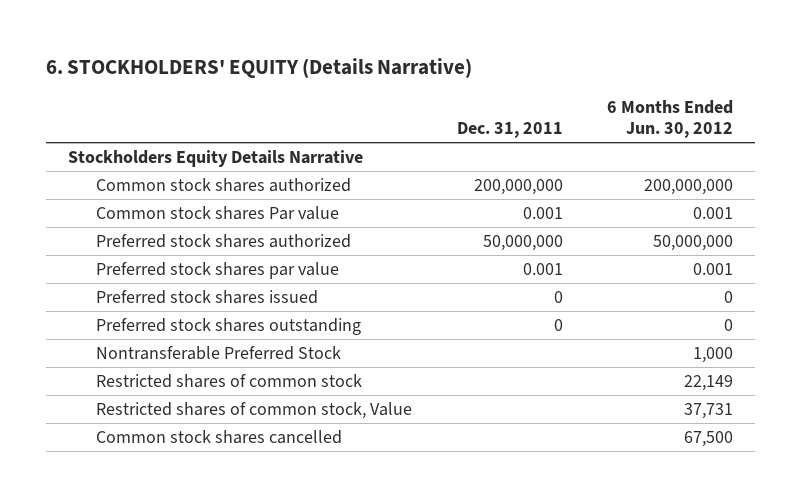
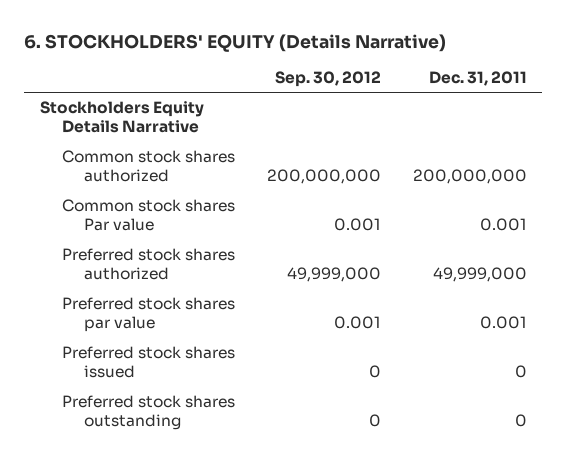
- | Dec. 31, 2011 | 6 Months Ended Jun. 30, 2012
+ | Sep. 30, 2012 | Dec. 31, 2011
- Preferred stock shares authorized | 50,000,000 | 50,000,000
+ Preferred stock shares authorized | 49,999,000 | 49,999,000
- Nontransferable Preferred Stock | | 1,000
- Restricted shares of common stock | | 22,149
- Restricted shares of common stock, Value | | 37,731
- Common stock shares cancelled | | 67,500

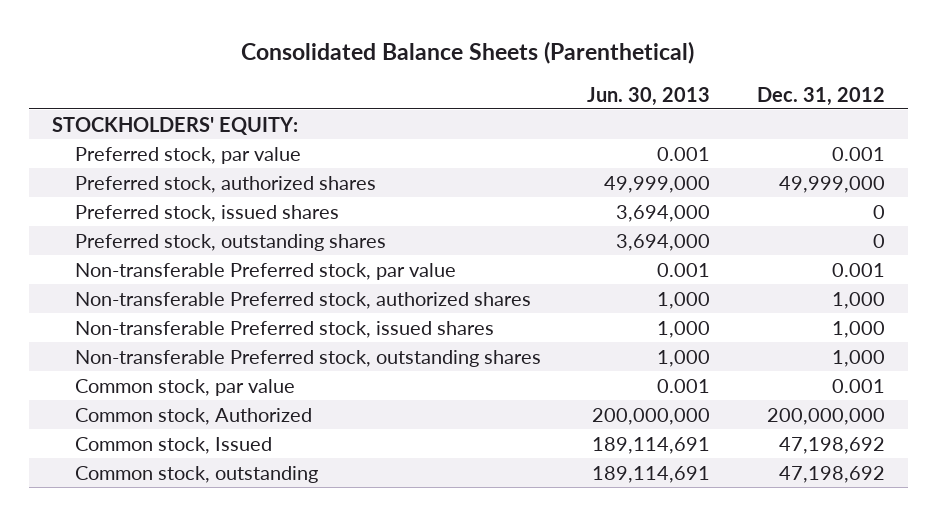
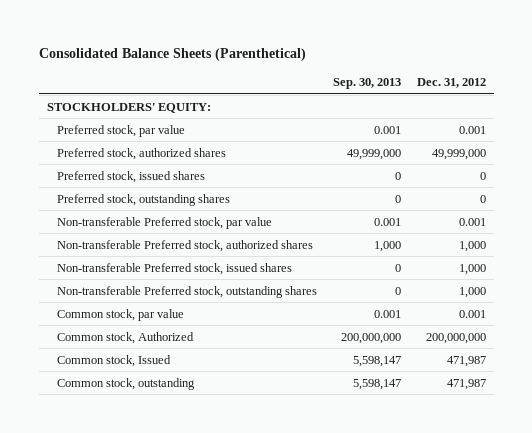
- | Jun. 30, 2013 | Dec. 31, 2012
+ | Sep. 30, 2013 | Dec. 31, 2012
- Common stock, Issued | 189,114,691 | 47,198,692
- Common stock, outstanding | 189,114,691 | 47,198,692
+ Common stock, Issued | 5,598,147 | 471,987
+ Common stock, outstanding | 5,598,147 | 471,987

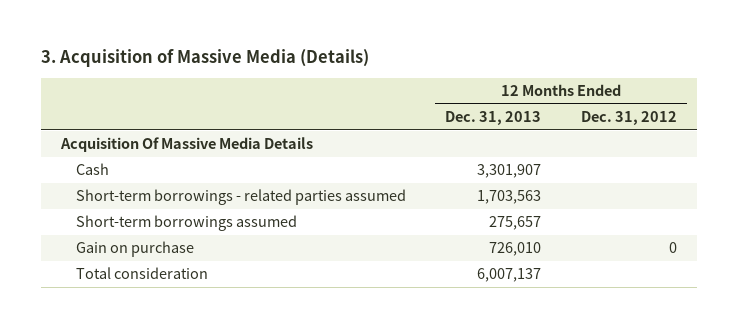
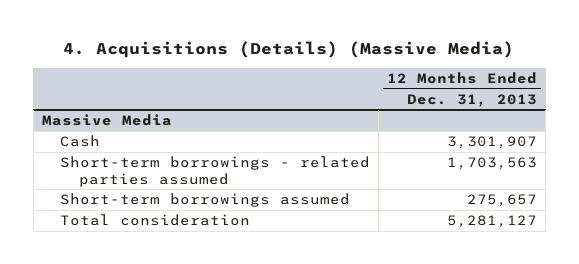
- 3. Acquisition of Massive Media (Details)
+ 4. Acquisitions (Details) (Massive Media)
- | 12 Months Ended Dec. 31, 2013 | 12 Months Ended Dec. 31, 2012
+ | 12 Months Ended Dec. 31, 2013
- Acquisition Of Massive Media Details
+ Massive Media
- Gain on purchase | 726,010 | 0
- Total consideration | 6,007,137 |
+ Total consideration | 5,281,127

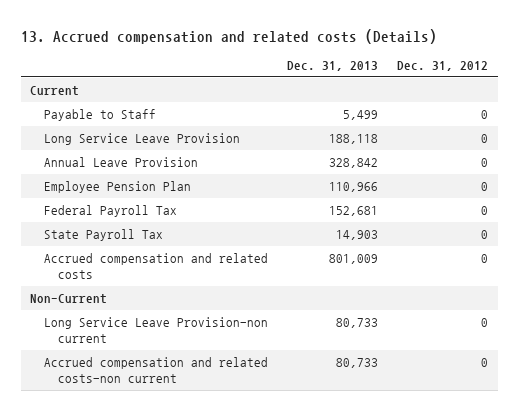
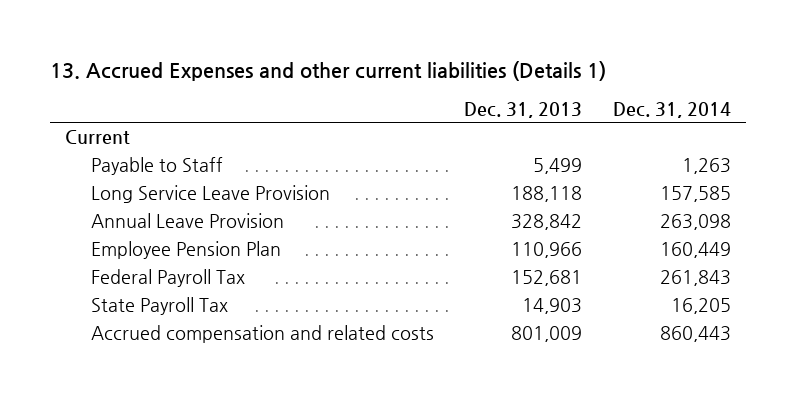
- 13. Accrued compensation and related costs (Details)
+ 13. Accrued Expenses and other current liabilities (Details 1)
- | Dec. 31, 2013 | Dec. 31, 2012
+ | Dec. 31, 2013 | Dec. 31, 2014
- Non-Current
- Long Service Leave Provision-non current | 80,733 | 0
- Accrued compensation and related costs-non current | 80,733 | 0

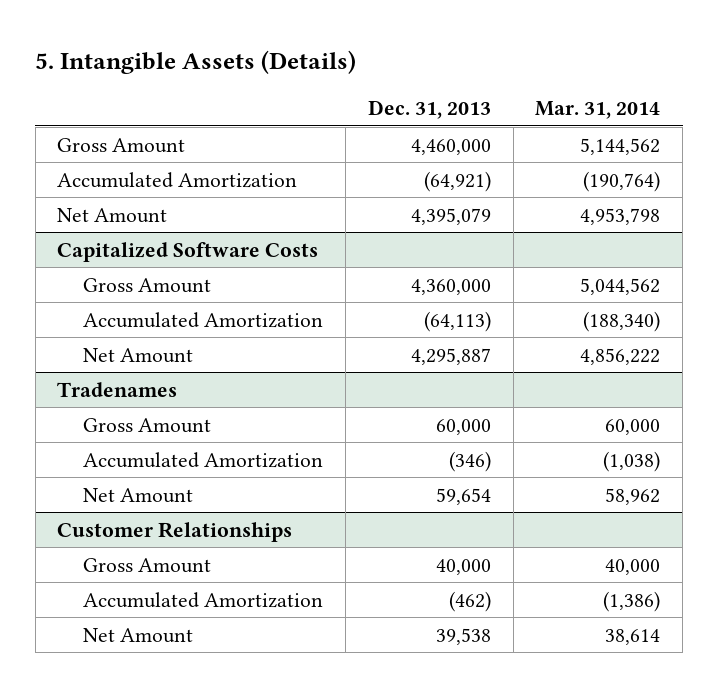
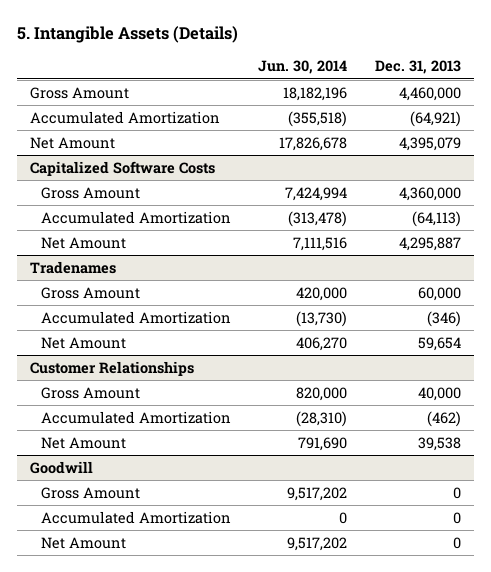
- | Dec. 31, 2013 | Mar. 31, 2014
+ | Jun. 30, 2014 | Dec. 31, 2013
+ Goodwill
+ Gross Amount | 9,517,202 | 0
+ Accumulated Amortization | 0 | 0
+ Net Amount | 9,517,202 | 0

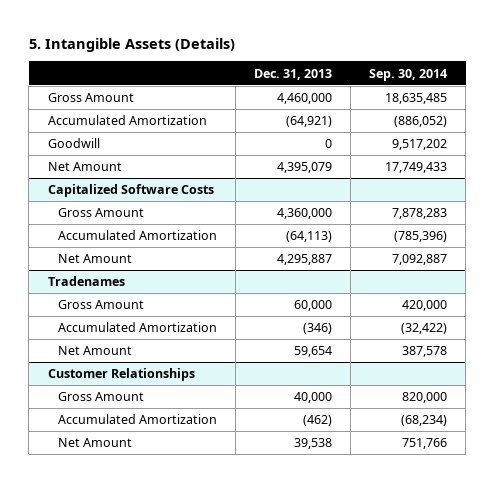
- | Jun. 30, 2014 | Dec. 31, 2013
+ | Dec. 31, 2013 | Sep. 30, 2014
+ Goodwill | 0 | 9,517,202
- Goodwill
- Gross Amount | 9,517,202 | 0
- Accumulated Amortization | 0 | 0
- Net Amount | 9,517,202 | 0

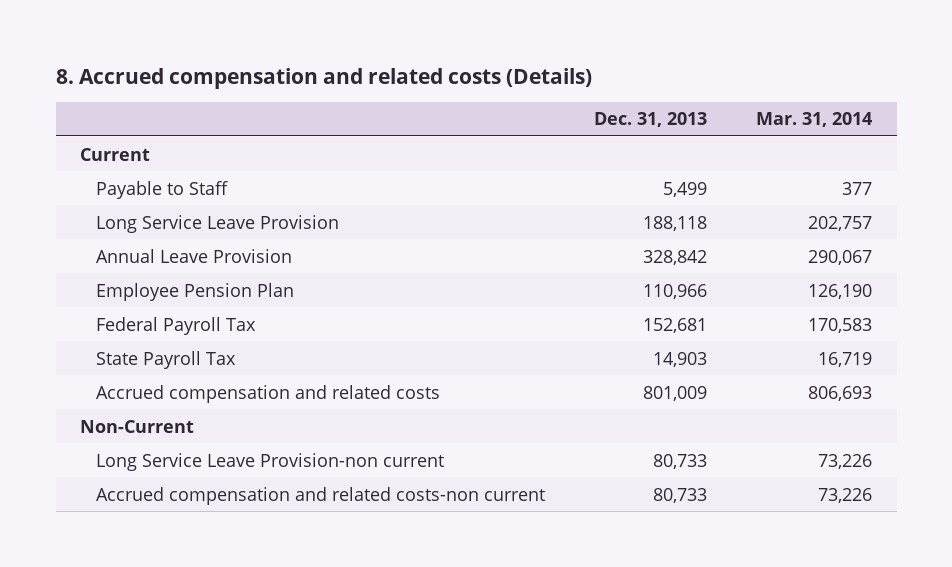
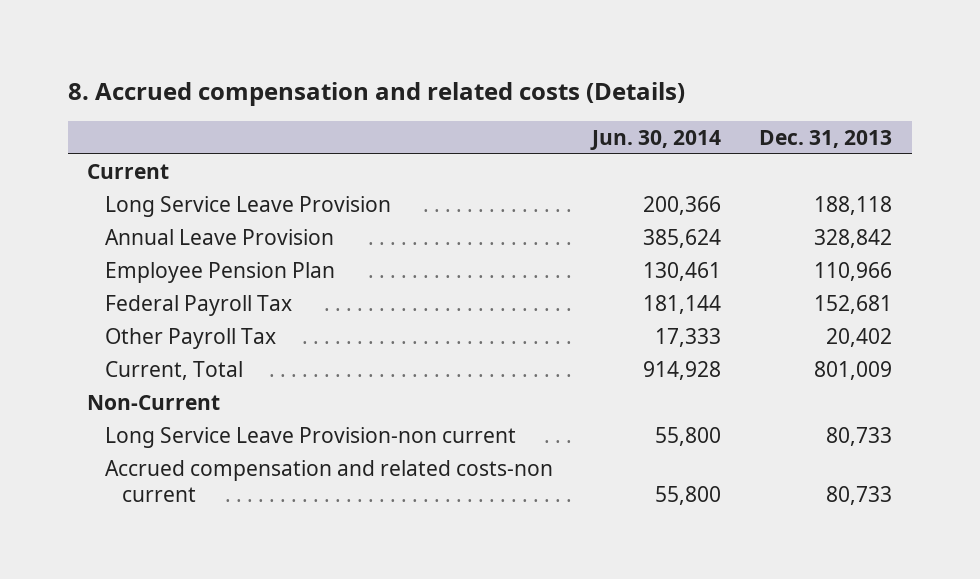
- | Dec. 31, 2013 | Mar. 31, 2014
+ | Jun. 30, 2014 | Dec. 31, 2013
- Payable to Staff | 5,499 | 377
- State Payroll Tax | 14,903 | 16,719
- Accrued compensation and related costs | 801,009 | 806,693
+ Other Payroll Tax | 17,333 | 20,402
+ Current, Total | 914,928 | 801,009

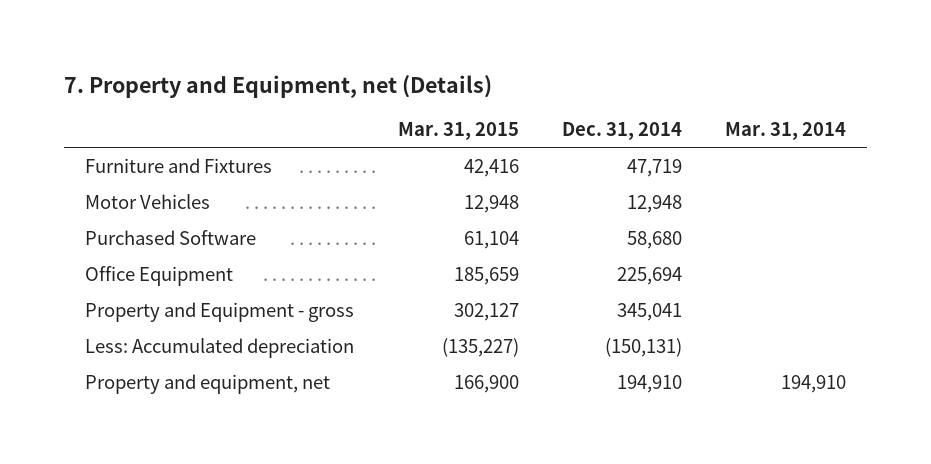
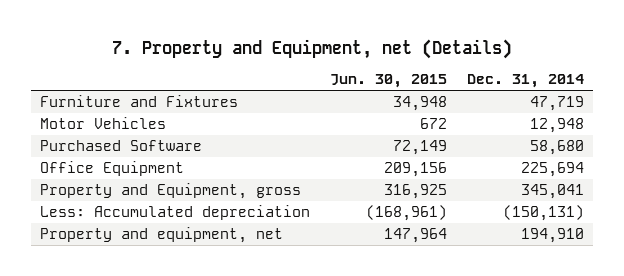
- | Mar. 31, 2015 | Dec. 31, 2014 | Mar. 31, 2014
+ | Jun. 30, 2015 | Dec. 31, 2014
- Property and Equipment - gross | 302,127 | 345,041 |
+ Property and Equipment, gross | 316,925 | 345,041

